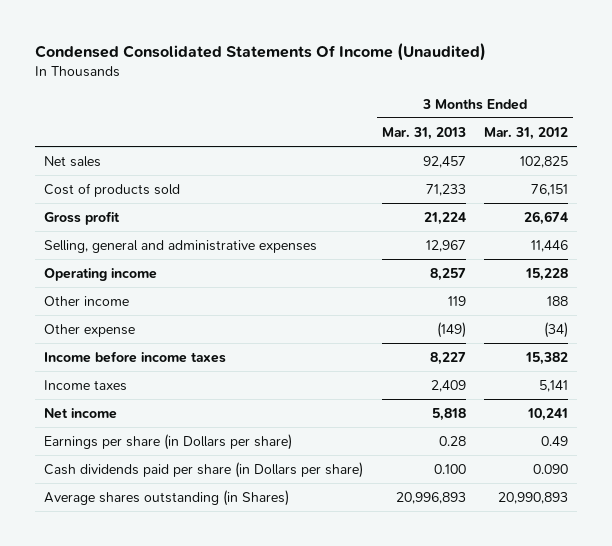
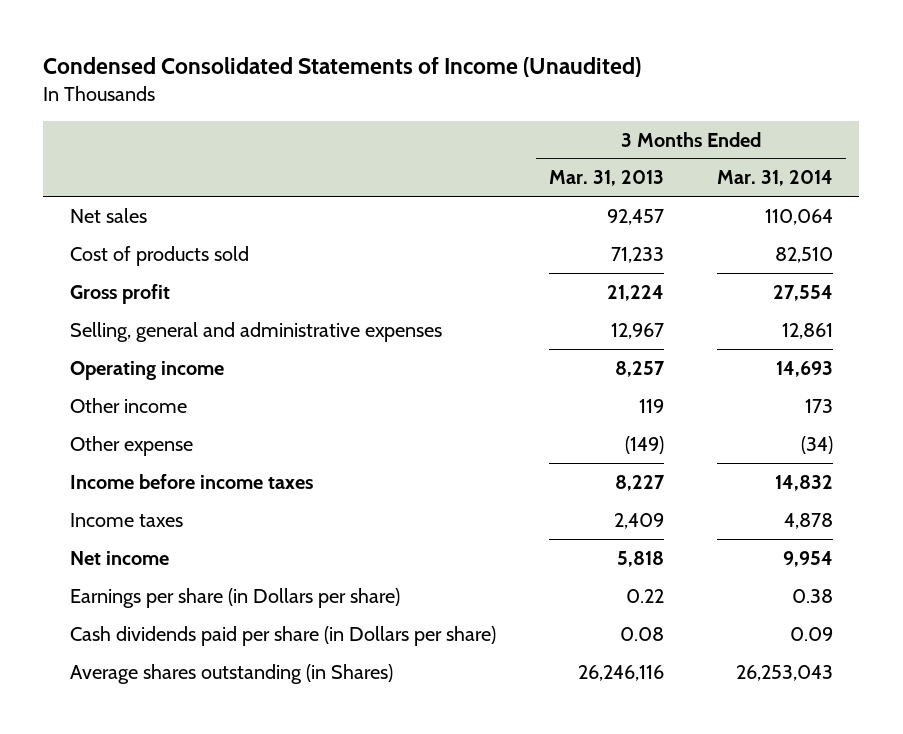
- Condensed Consolidated Statements Of Income (Unaudited)
+ Condensed Consolidated Statements of Income (Unaudited)
- | 3 Months Ended Mar. 31, 2013 | 3 Months Ended Mar. 31, 2012
+ | 3 Months Ended Mar. 31, 2013 | 3 Months Ended Mar. 31, 2014
- Earnings per share (in Dollars per share) | 0.28 | 0.49
- Cash dividends paid per share (in Dollars per share) | 0.100 | 0.090
- Average shares outstanding (in Shares) | 20,996,893 | 20,990,893
+ Earnings per share (in Dollars per share) | 0.22 | 0.38
+ Cash dividends paid per share (in Dollars per share) | 0.08 | 0.09
+ Average shares outstanding (in Shares) | 26,246,116 | 26,253,043

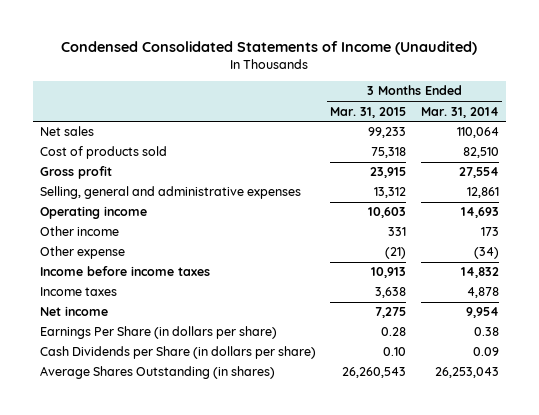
- | 3 Months Ended Mar. 31, 2013 | 3 Months Ended Mar. 31, 2014
+ | 3 Months Ended Mar. 31, 2015 | 3 Months Ended Mar. 31, 2014
- Earnings per share (in Dollars per share) | 0.22 | 0.38
- Cash dividends paid per share (in Dollars per share) | 0.08 | 0.09
- Average shares outstanding (in Shares) | 26,246,116 | 26,253,043
+ Earnings Per Share (in dollars per share) | 0.28 | 0.38
+ Cash Dividends per Share (in dollars per share) | 0.10 | 0.09
+ Average Shares Outstanding (in shares) | 26,260,543 | 26,253,043

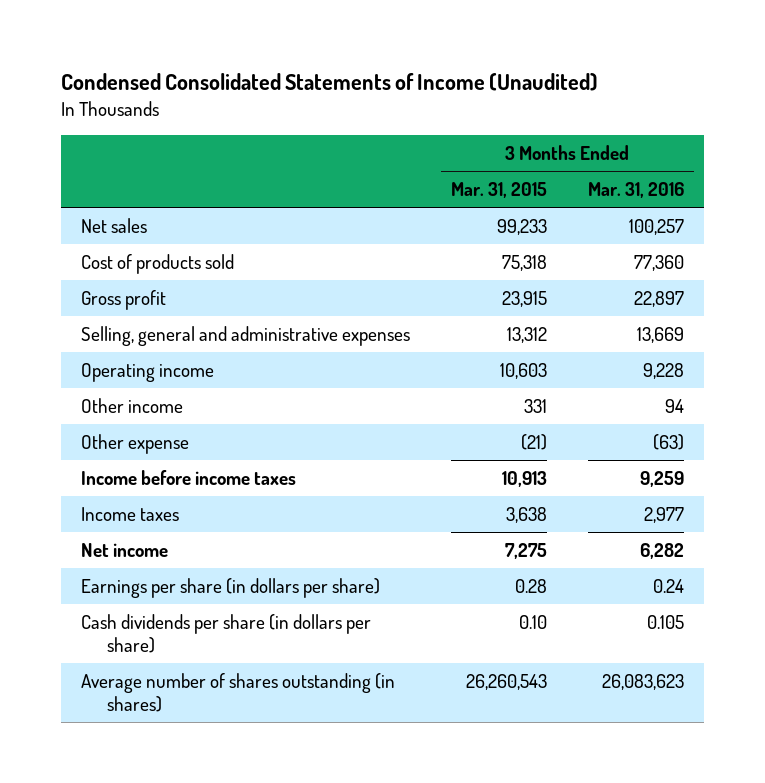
- | 3 Months Ended Mar. 31, 2015 | 3 Months Ended Mar. 31, 2014
+ | 3 Months Ended Mar. 31, 2015 | 3 Months Ended Mar. 31, 2016
- Earnings Per Share (in dollars per share) | 0.28 | 0.38
- Cash Dividends per Share (in dollars per share) | 0.10 | 0.09
- Average Shares Outstanding (in shares) | 26,260,543 | 26,253,043
+ Earnings per share (in dollars per share) | 0.28 | 0.24
+ Cash dividends per share (in dollars per share) | 0.10 | 0.105
+ Average number of shares outstanding (in shares) | 26,260,543 | 26,083,623

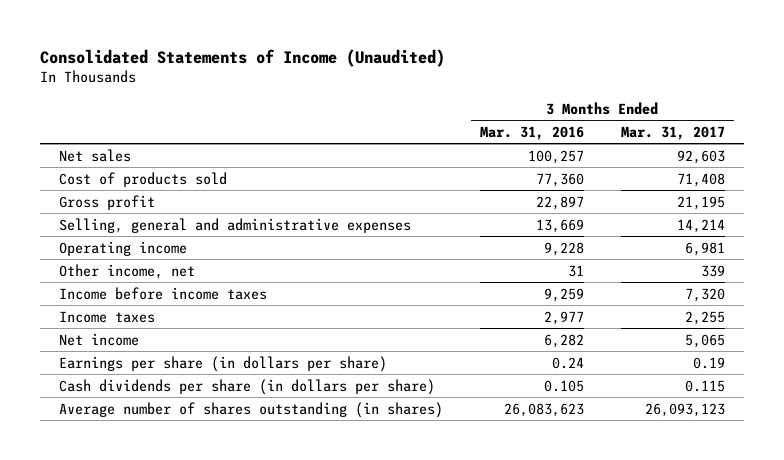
- Condensed Consolidated Statements of Income (Unaudited)
+ Consolidated Statements of Income (Unaudited)
- | 3 Months Ended Mar. 31, 2015 | 3 Months Ended Mar. 31, 2016
+ | 3 Months Ended Mar. 31, 2016 | 3 Months Ended Mar. 31, 2017
- Other income | 331 | 94
- Other expense | (21) | (63)
+ Other income, net | 31 | 339

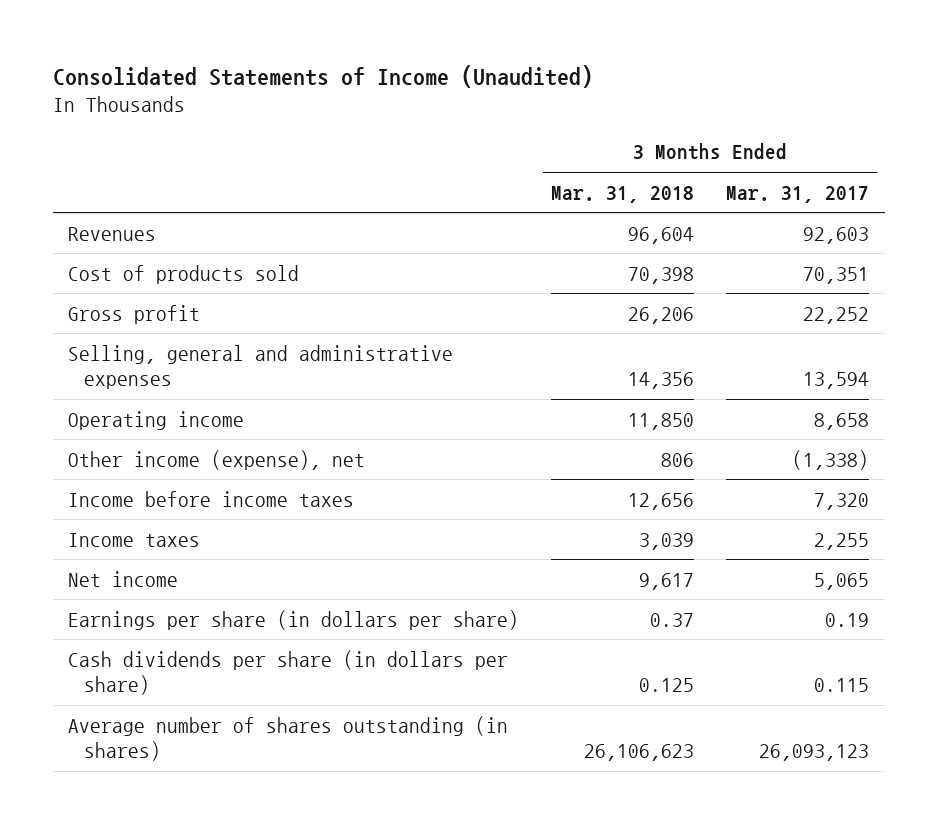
- | 3 Months Ended Mar. 31, 2016 | 3 Months Ended Mar. 31, 2017
+ | 3 Months Ended Mar. 31, 2018 | 3 Months Ended Mar. 31, 2017
- Net sales | 100,257 | 92,603
- Cost of products sold | 77,360 | 71,408
- Gross profit | 22,897 | 21,195
- Selling, general and administrative expenses | 13,669 | 14,214
- Operating income | 9,228 | 6,981
- Other income, net | 31 | 339
+ Revenues | 96,604 | 92,603
+ Cost of products sold | 70,398 | 70,351
+ Gross profit | 26,206 | 22,252
+ Selling, general and administrative expenses | 14,356 | 13,594
+ Operating income | 11,850 | 8,658
+ Other income (expense), net | 806 | (1,338)

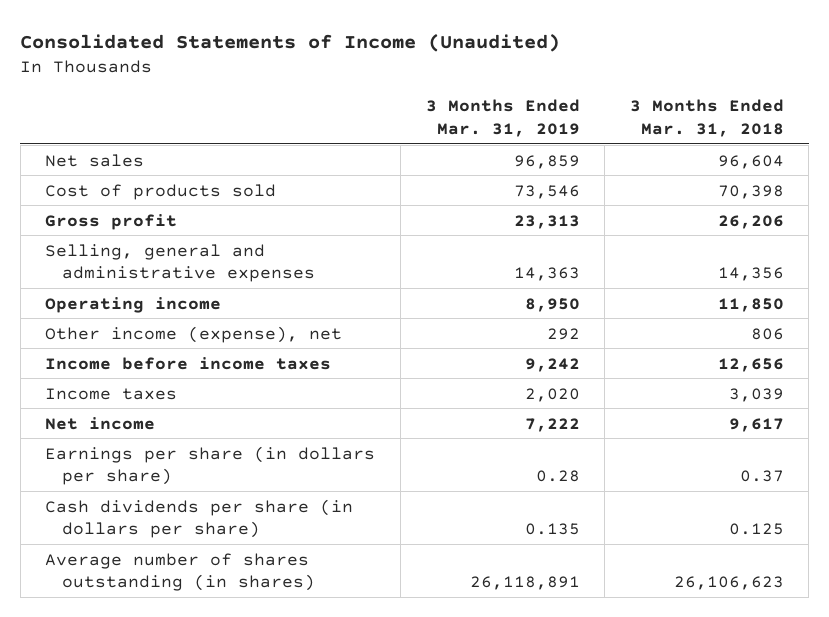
- | 3 Months Ended Mar. 31, 2018 | 3 Months Ended Mar. 31, 2017
+ | 3 Months Ended Mar. 31, 2019 | 3 Months Ended Mar. 31, 2018
- Revenues | 96,604 | 92,603
+ Net sales | 96,859 | 96,604

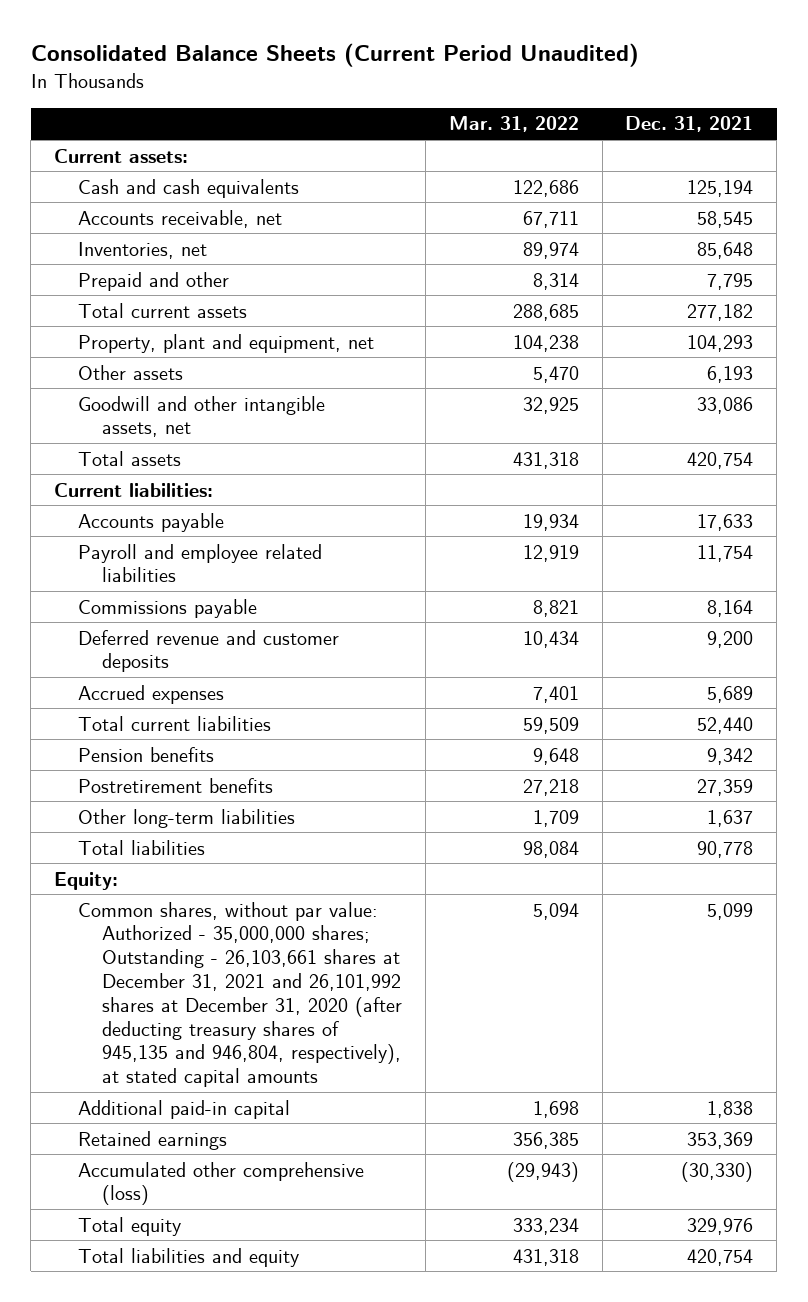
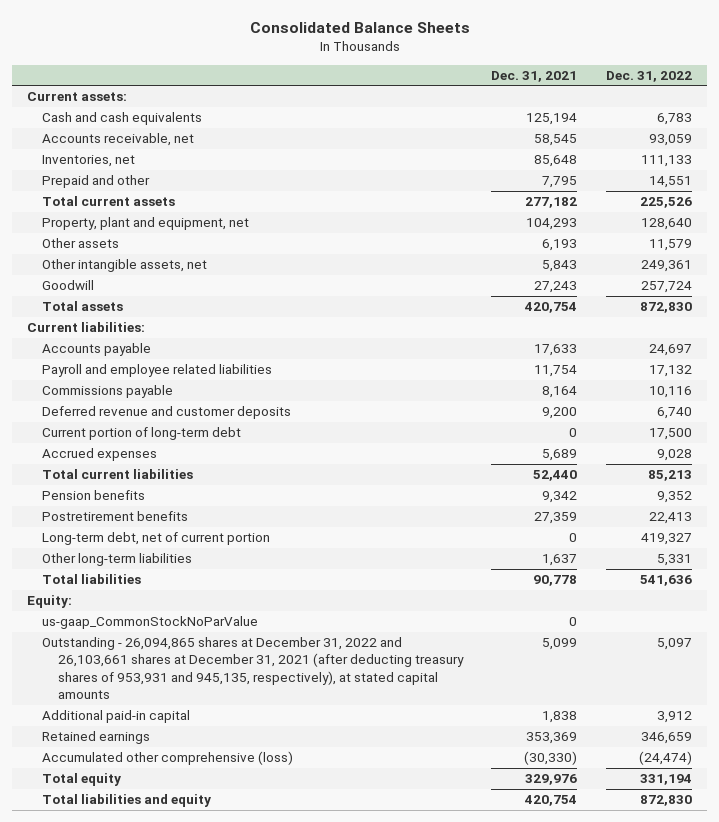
- Consolidated Balance Sheets (Current Period Unaudited)
+ Consolidated Balance Sheets
- | Mar. 31, 2022 | Dec. 31, 2021
+ | Dec. 31, 2021 | Dec. 31, 2022
- Goodwill and other intangible assets, net | 32,925 | 33,086
+ Other intangible assets, net | 5,843 | 249,361
+ Goodwill | 27,243 | 257,724
+ Current portion of long-term debt | 0 | 17,500
+ Long-term debt, net of current portion | 0 | 419,327
- Common shares, without par value: Authorized - 35,000,000 shares; Outstanding - 26,103,661 shares at December 31, 2021 and 26,101,992 shares at December 31, 2020 (after deducting treasury shares of 945,135 and 946,804, respectively), at stated capital amounts | 5,094 | 5,099
+ us-gaap_CommonStockNoParValue | 0 |
+ Outstanding - 26,094,865 shares at December 31, 2022 and 26,103,661 shares at December 31, 2021 (after deducting treasury shares of 953,931 and 945,135, respectively), at stated capital amounts | 5,099 | 5,097

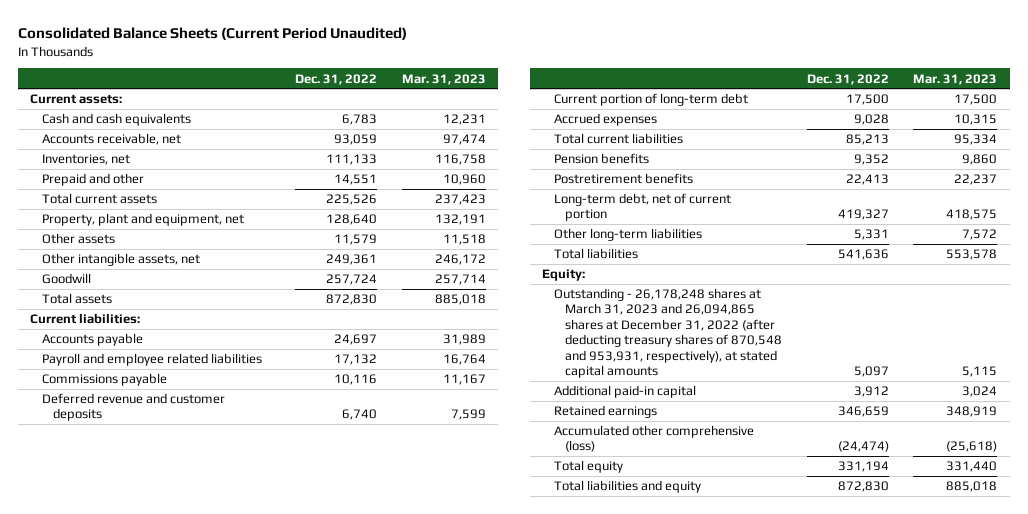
- Consolidated Balance Sheets
+ Consolidated Balance Sheets (Current Period Unaudited)
- | Dec. 31, 2021 | Dec. 31, 2022
+ | Dec. 31, 2022 | Mar. 31, 2023
- us-gaap_CommonStockNoParValue | 0 |
- Outstanding - 26,094,865 shares at December 31, 2022 and 26,103,661 shares at December 31, 2021 (after deducting treasury shares of 953,931 and 945,135, respectively), at stated capital amounts | 5,099 | 5,097
+ Outstanding - 26,178,248 shares at March 31, 2023 and 26,094,865 shares at December 31, 2022 (after deducting treasury shares of 870,548 and 953,931, respectively), at stated capital amounts | 5,097 | 5,115

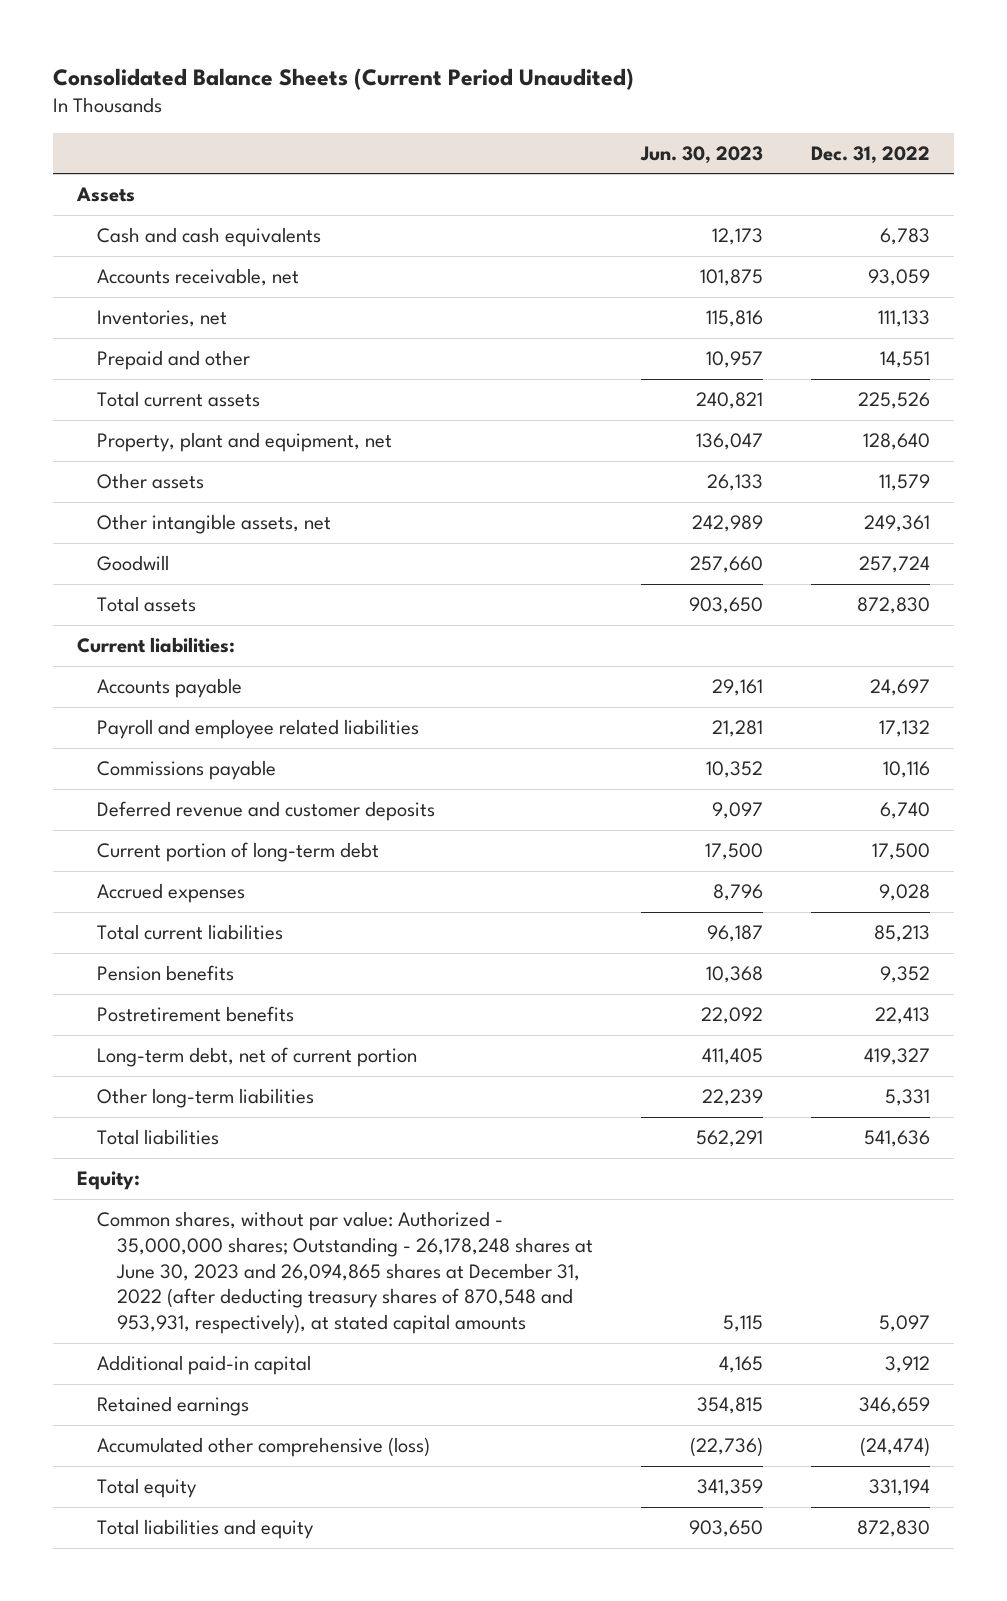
- | Dec. 31, 2022 | Mar. 31, 2023
+ | Jun. 30, 2023 | Dec. 31, 2022
- Current assets:
+ Assets
- Outstanding - 26,178,248 shares at March 31, 2023 and 26,094,865 shares at December 31, 2022 (after deducting treasury shares of 870,548 and 953,931, respectively), at stated capital amounts | 5,097 | 5,115
+ Common shares, without par value: Authorized - 35,000,000 shares; Outstanding - 26,178,248 shares at June 30, 2023 and 26,094,865 shares at December 31, 2022 (after deducting treasury shares of 870,548 and 953,931, respectively), at stated capital amounts | 5,115 | 5,097

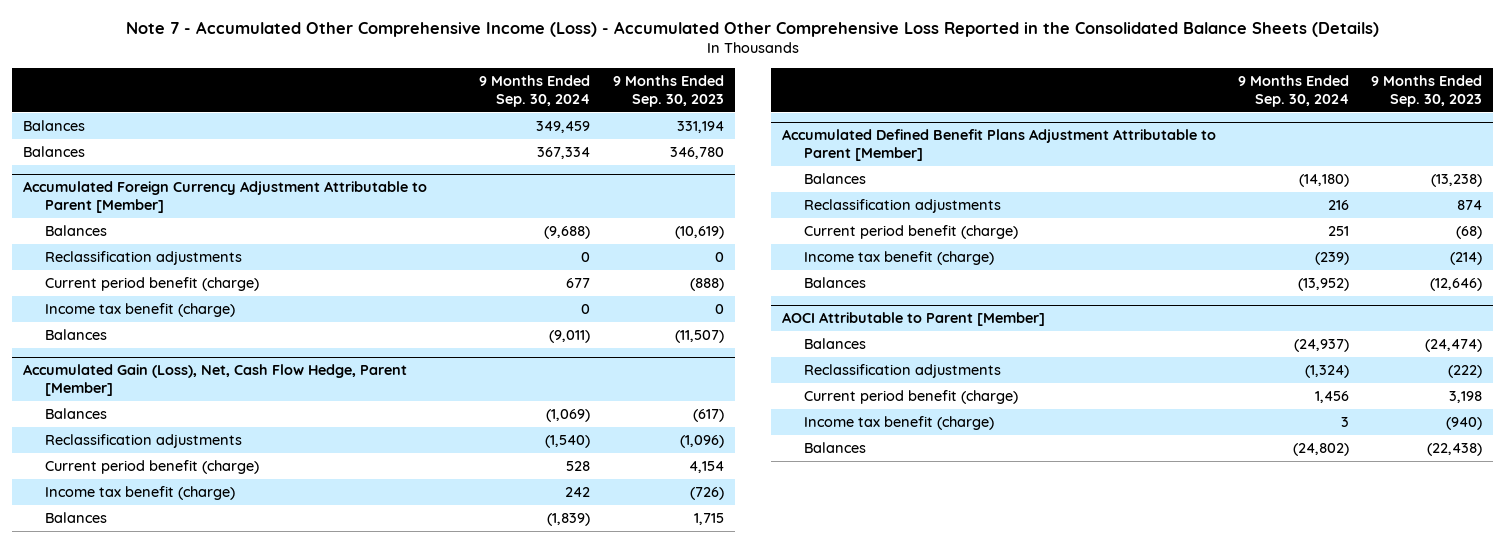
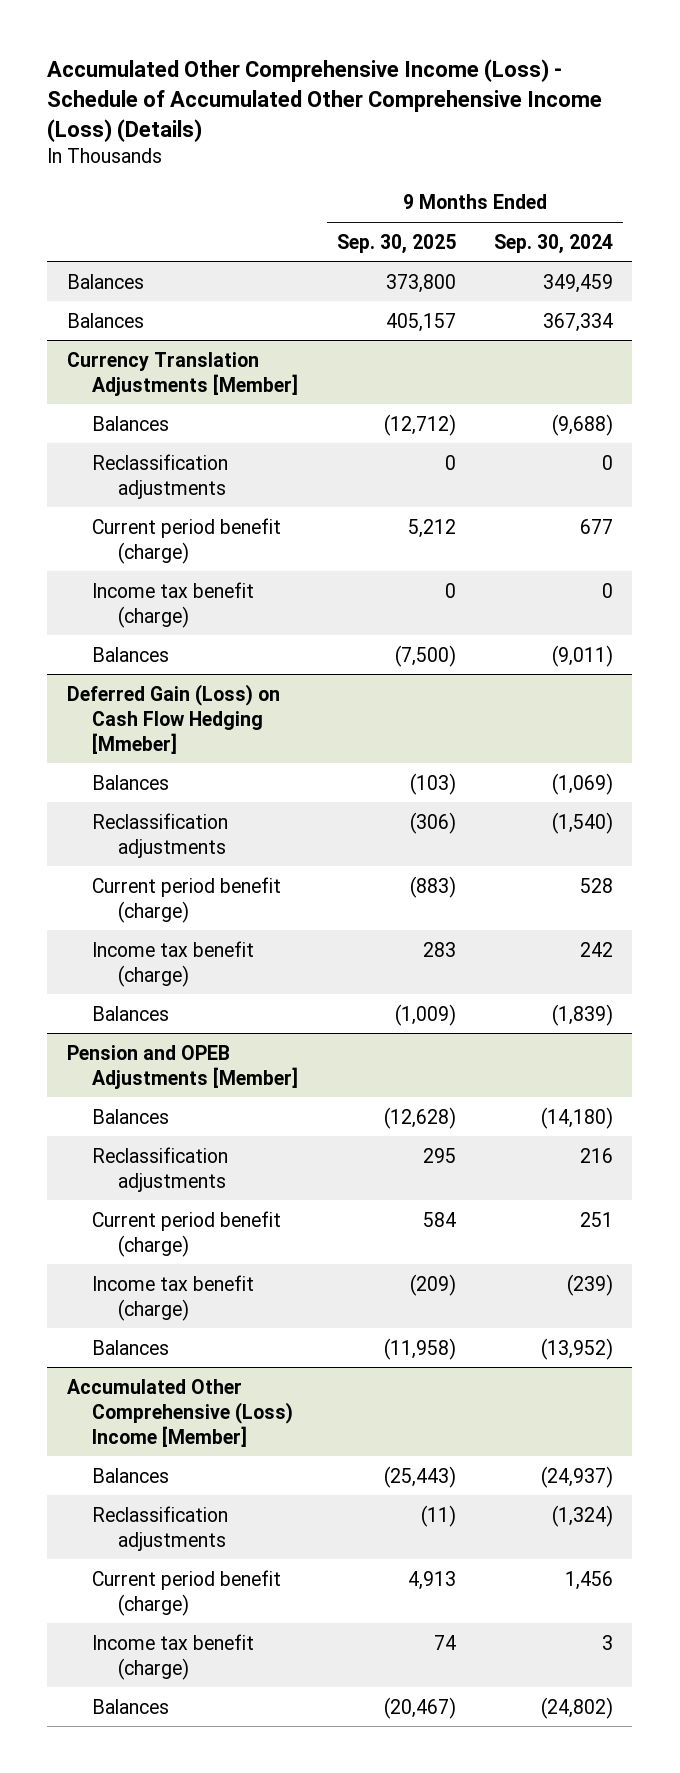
- Note 7 - Accumulated Other Comprehensive Income (Loss) - Accumulated Other Comprehensive Loss Reported in the Consolidated Balance Sheets (Details)
+ Accumulated Other Comprehensive Income (Loss) - Schedule of Accumulated Other Comprehensive Income (Loss) (Details)
- | 9 Months Ended Sep. 30, 2024 | 9 Months Ended Sep. 30, 2023
+ | 9 Months Ended Sep. 30, 2025 | 9 Months Ended Sep. 30, 2024
- Accumulated Foreign Currency Adjustment Attributable to Parent [Member]
+ Currency Translation Adjustments [Member]
- Accumulated Gain (Loss), Net, Cash Flow Hedge, Parent [Member]
+ Deferred Gain (Loss) on Cash Flow Hedging [Mmeber]
- Accumulated Defined Benefit Plans Adjustment Attributable to Parent [Member]
+ Pension and OPEB Adjustments [Member]
- AOCI Attributable to Parent [Member]
+ Accumulated Other Comprehensive (Loss) Income [Member]

